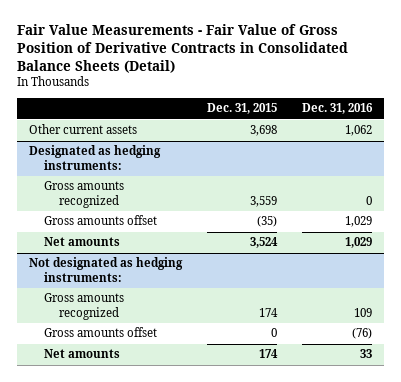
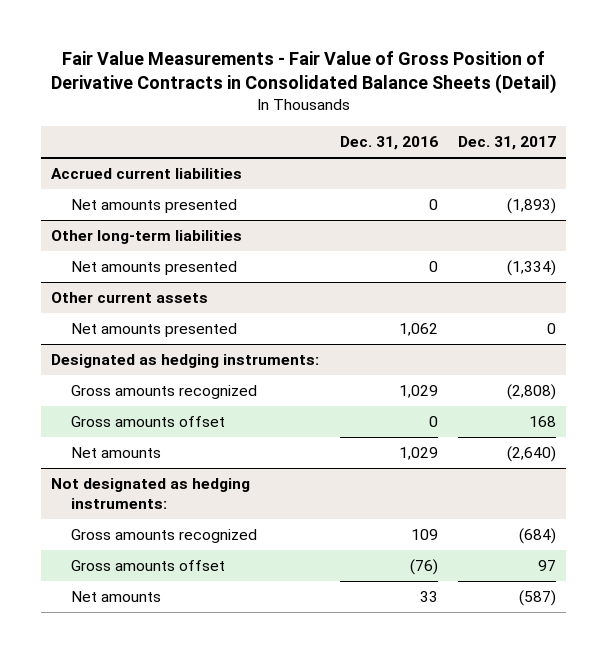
- | Dec. 31, 2015 | Dec. 31, 2016
+ | Dec. 31, 2016 | Dec. 31, 2017
- Other current assets | 3,698 | 1,062
+ Accrued current liabilities
+ Net amounts presented | 0 | (1,893)
+ Other long-term liabilities
+ Net amounts presented | 0 | (1,334)
+ Other current assets
+ Net amounts presented | 1,062 | 0
@ Designated as hedging instruments:
- Gross amounts recognized | 3,559 | 0
- Gross amounts offset | (35) | 1,029
+ Gross amounts recognized | 1,029 | (2,808)
+ Gross amounts offset | 0 | 168

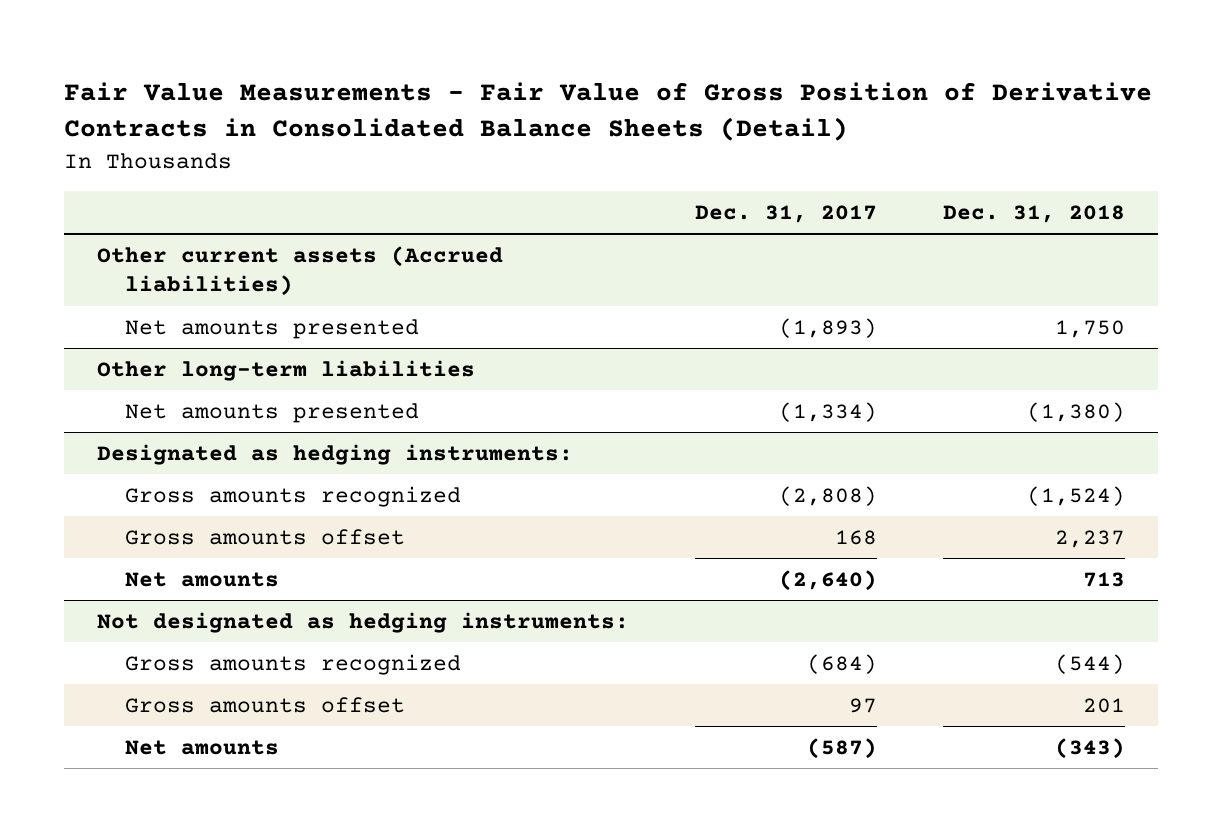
- | Dec. 31, 2016 | Dec. 31, 2017
+ | Dec. 31, 2017 | Dec. 31, 2018
- Accrued current liabilities
+ Other current assets (Accrued liabilities)
- Other current assets
- Net amounts presented | 1,062 | 0

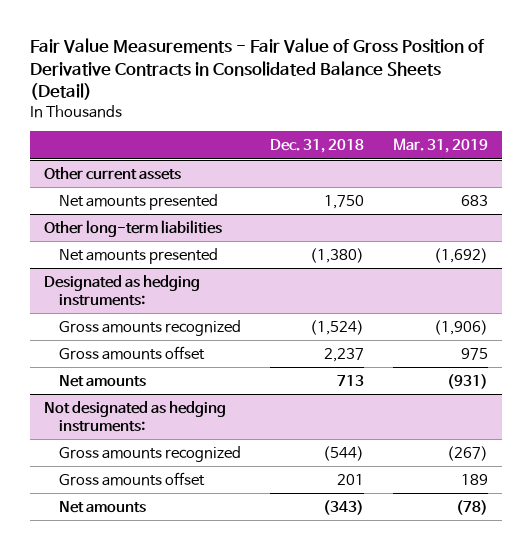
- | Dec. 31, 2017 | Dec. 31, 2018
+ | Dec. 31, 2018 | Mar. 31, 2019
- Other current assets (Accrued liabilities)
+ Other current assets

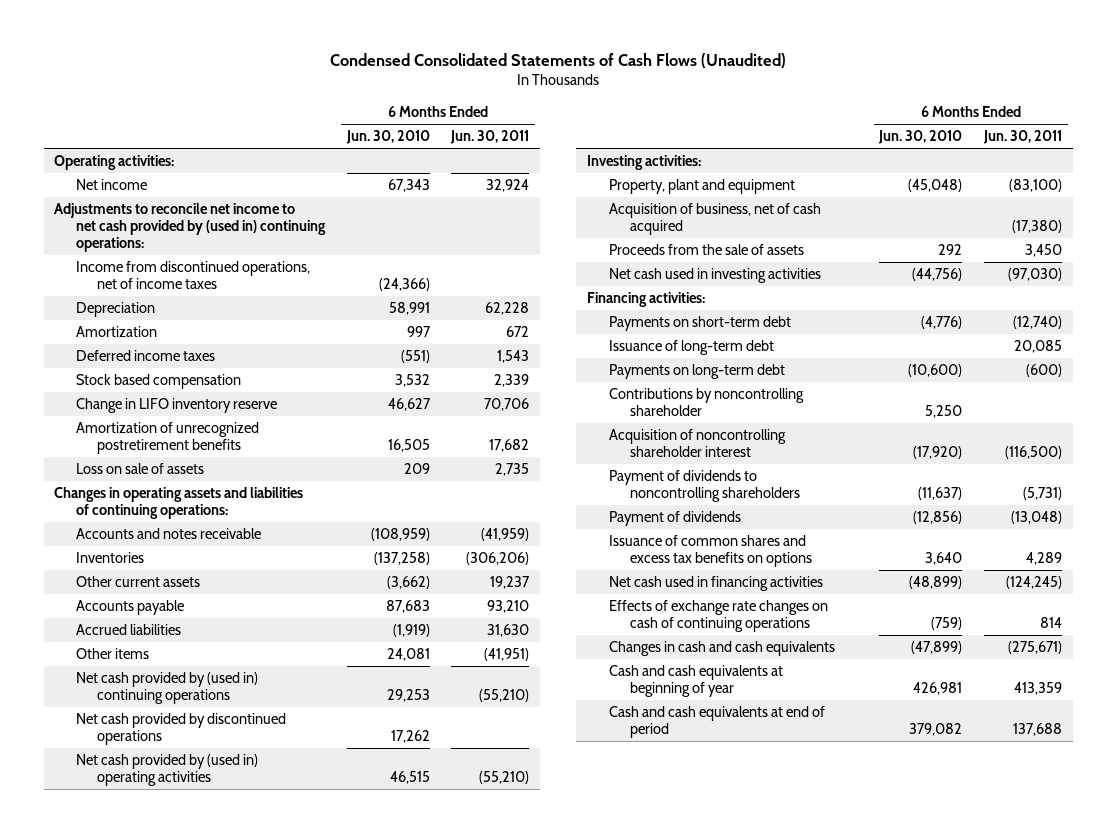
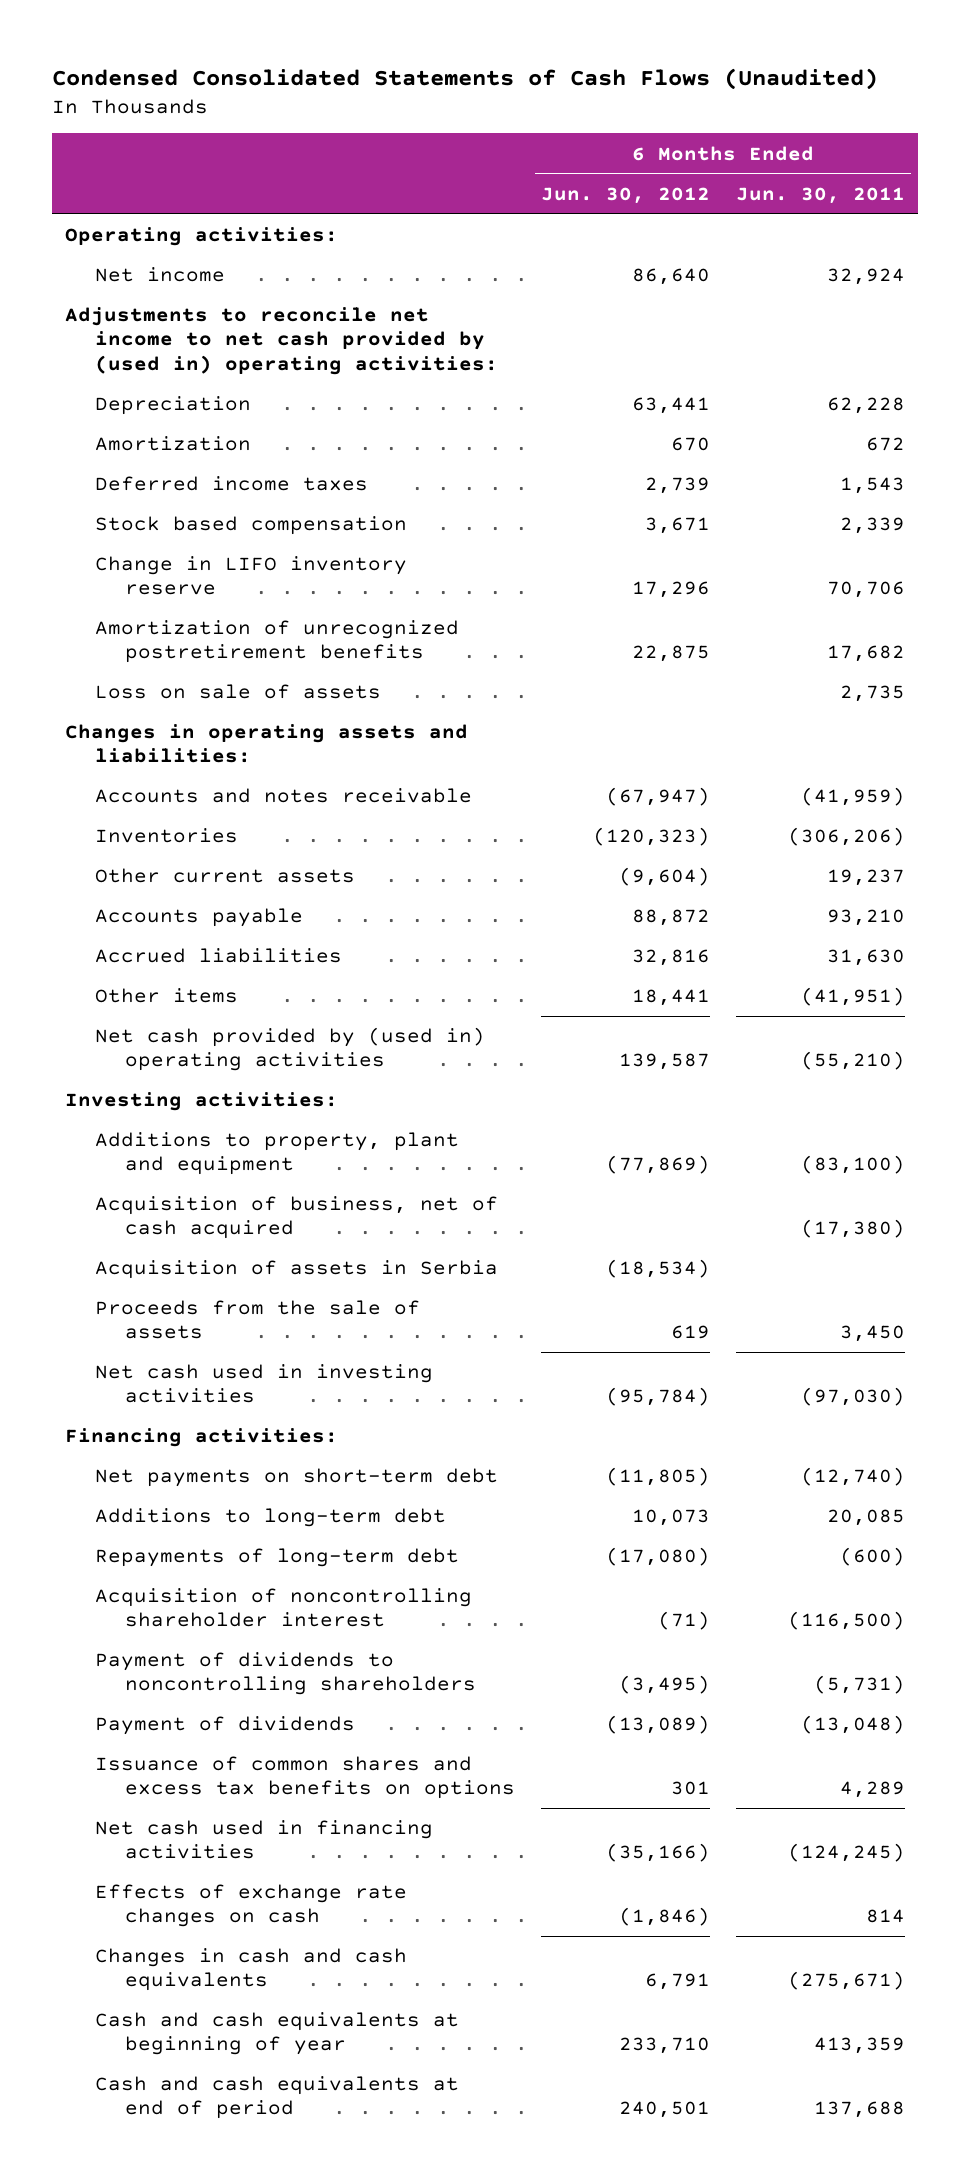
- | 6 Months Ended Jun. 30, 2010 | 6 Months Ended Jun. 30, 2011
+ | 6 Months Ended Jun. 30, 2012 | 6 Months Ended Jun. 30, 2011
- Adjustments to reconcile net income to net cash provided by (used in) continuing operations:
- Income from discontinued operations, net of income taxes | (24,366) |
+ Adjustments to reconcile net income to net cash provided by (used in) operating activities:
- Changes in operating assets and liabilities of continuing operations:
+ Changes in operating assets and liabilities:
- Net cash provided by (used in) continuing operations | 29,253 | (55,210)
- Net cash provided by discontinued operations | 17,262 |
- Property, plant and equipment | (45,048) | (83,100)
+ Additions to property, plant and equipment | (77,869) | (83,100)
+ Acquisition of assets in Serbia | (18,534) |
- Payments on short-term debt | (4,776) | (12,740)
- Issuance of long-term debt | | 20,085
- Payments on long-term debt | (10,600) | (600)
- Contributions by noncontrolling shareholder | 5,250 |
+ Net payments on short-term debt | (11,805) | (12,740)
+ Additions to long-term debt | 10,073 | 20,085
+ Repayments of long-term debt | (17,080) | (600)
- Effects of exchange rate changes on cash of continuing operations | (759) | 814
+ Effects of exchange rate changes on cash | (1,846) | 814

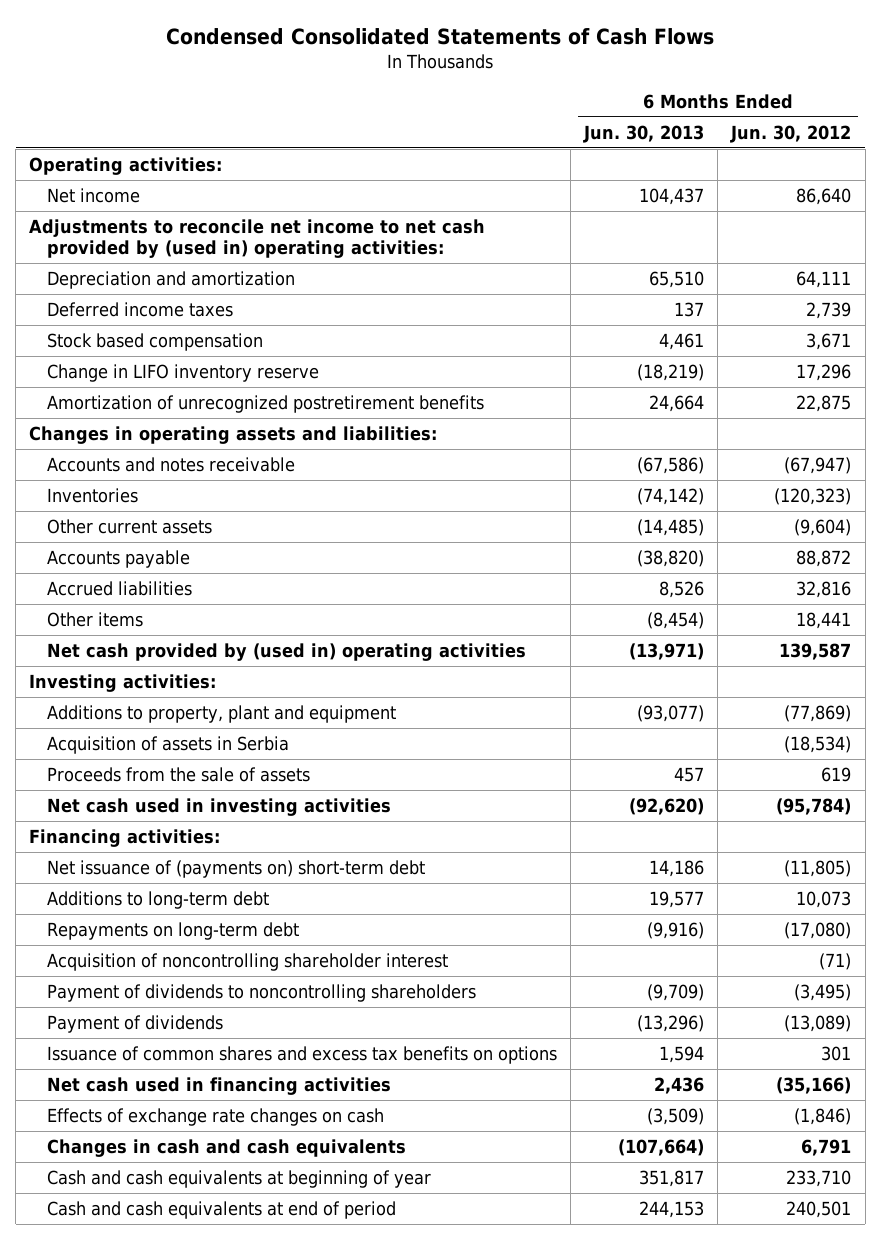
- Condensed Consolidated Statements of Cash Flows (Unaudited)
+ Condensed Consolidated Statements of Cash Flows
- | 6 Months Ended Jun. 30, 2012 | 6 Months Ended Jun. 30, 2011
+ | 6 Months Ended Jun. 30, 2013 | 6 Months Ended Jun. 30, 2012
- Depreciation | 63,441 | 62,228
- Amortization | 670 | 672
+ Depreciation and amortization | 65,510 | 64,111
- Loss on sale of assets | | 2,735
- Acquisition of business, net of cash acquired | | (17,380)
- Net payments on short-term debt | (11,805) | (12,740)
+ Net issuance of (payments on) short-term debt | 14,186 | (11,805)
- Repayments of long-term debt | (17,080) | (600)
+ Repayments on long-term debt | (9,916) | (17,080)

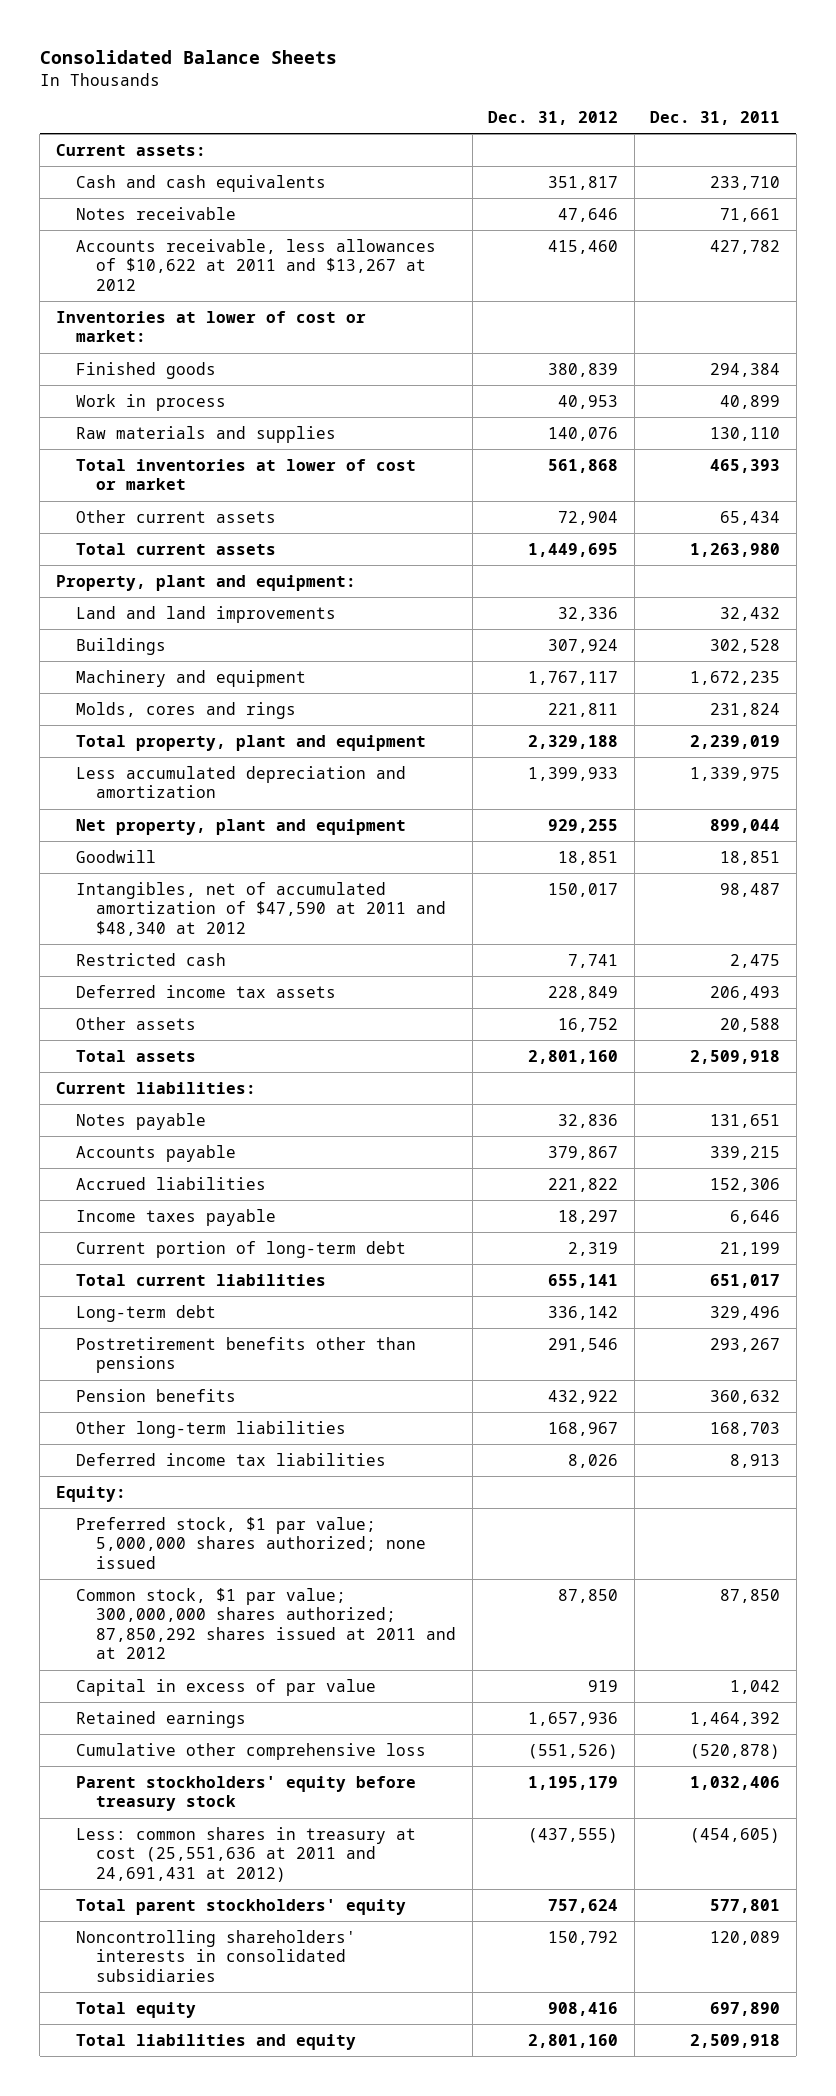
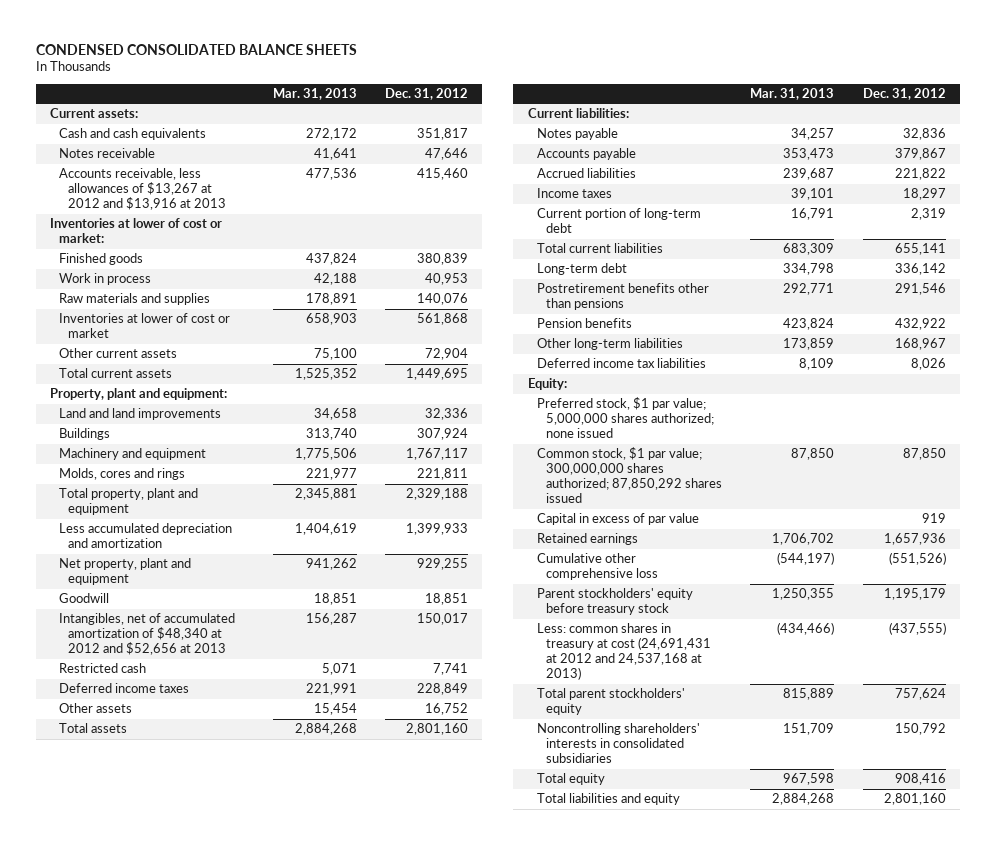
- Consolidated Balance Sheets
+ CONDENSED CONSOLIDATED BALANCE SHEETS
- | Dec. 31, 2012 | Dec. 31, 2011
+ | Mar. 31, 2013 | Dec. 31, 2012
- Accounts receivable, less allowances of $10,622 at 2011 and $13,267 at 2012 | 415,460 | 427,782
+ Accounts receivable, less allowances of $13,267 at 2012 and $13,916 at 2013 | 477,536 | 415,460
- Total inventories at lower of cost or market | 561,868 | 465,393
+ Inventories at lower of cost or market | 658,903 | 561,868
- Intangibles, net of accumulated amortization of $47,590 at 2011 and $48,340 at 2012 | 150,017 | 98,487
+ Intangibles, net of accumulated amortization of $48,340 at 2012 and $52,656 at 2013 | 156,287 | 150,017
- Deferred income tax assets | 228,849 | 206,493
+ Deferred income taxes | 221,991 | 228,849
- Income taxes payable | 18,297 | 6,646
+ Income taxes | 39,101 | 18,297
- Common stock, $1 par value; 300,000,000 shares authorized; 87,850,292 shares issued at 2011 and at 2012 | 87,850 | 87,850
+ Common stock, $1 par value; 300,000,000 shares authorized; 87,850,292 shares issued | 87,850 | 87,850
- Less: common shares in treasury at cost (25,551,636 at 2011 and 24,691,431 at 2012) | (437,555) | (454,605)
+ Less: common shares in treasury at cost (24,691,431 at 2012 and 24,537,168 at 2013) | (434,466) | (437,555)

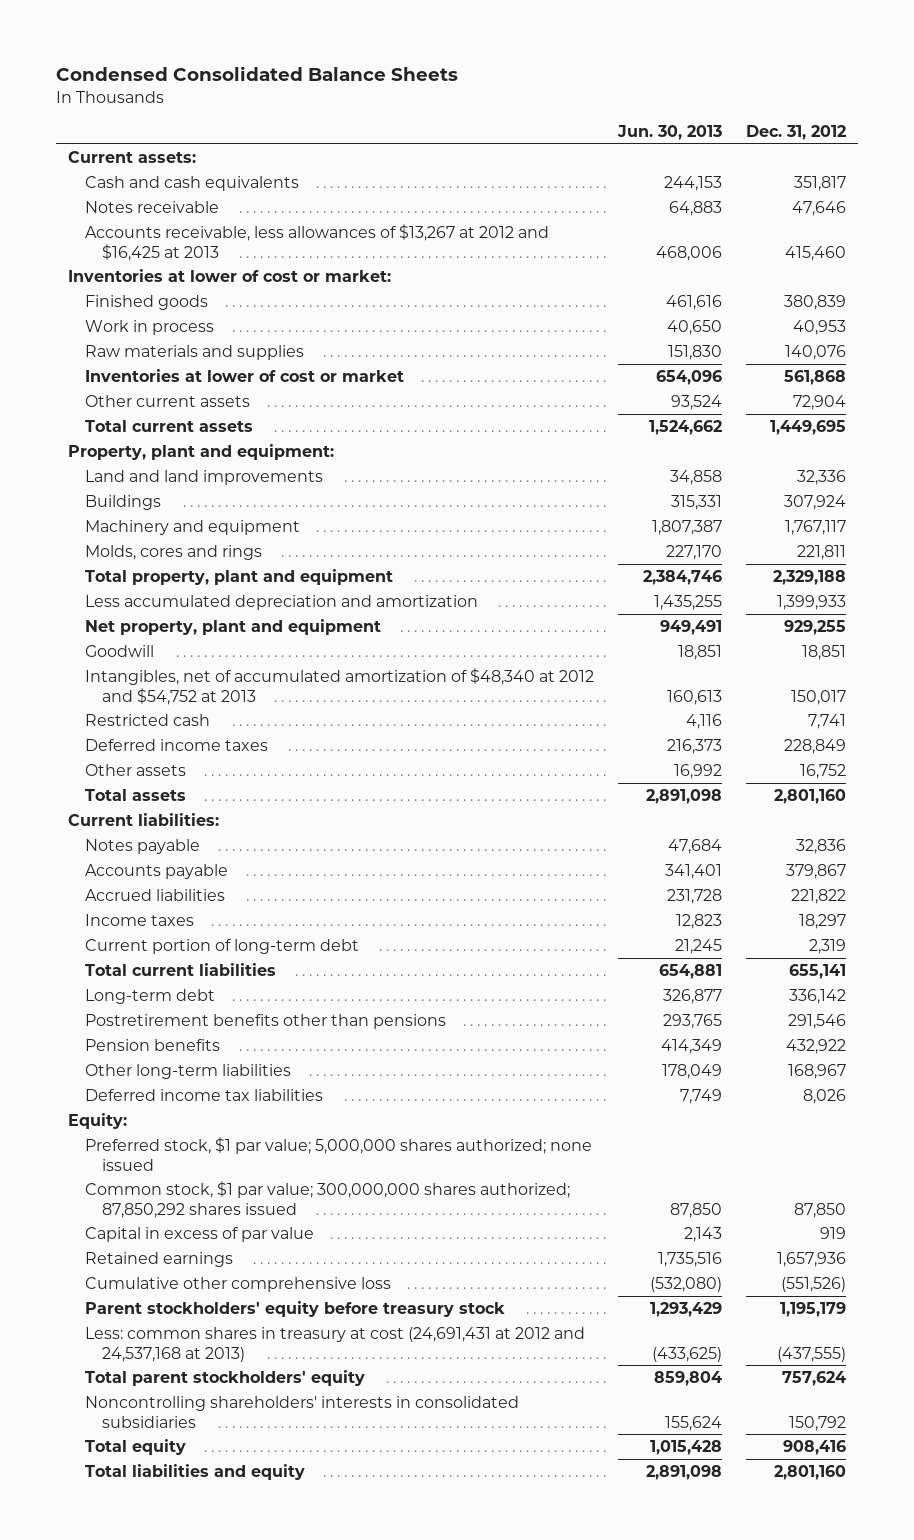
- CONDENSED CONSOLIDATED BALANCE SHEETS
+ Condensed Consolidated Balance Sheets
- | Mar. 31, 2013 | Dec. 31, 2012
+ | Jun. 30, 2013 | Dec. 31, 2012
- Accounts receivable, less allowances of $13,267 at 2012 and $13,916 at 2013 | 477,536 | 415,460
+ Accounts receivable, less allowances of $13,267 at 2012 and $16,425 at 2013 | 468,006 | 415,460
- Intangibles, net of accumulated amortization of $48,340 at 2012 and $52,656 at 2013 | 156,287 | 150,017
+ Intangibles, net of accumulated amortization of $48,340 at 2012 and $54,752 at 2013 | 160,613 | 150,017

